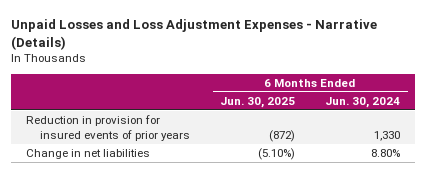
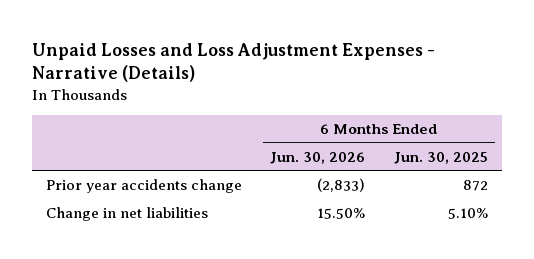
- | 6 Months Ended Jun. 30, 2025 | 6 Months Ended Jun. 30, 2024
+ | 6 Months Ended Jun. 30, 2026 | 6 Months Ended Jun. 30, 2025
- Reduction in provision for insured events of prior years | (872) | 1,330
- Change in net liabilities | (5.10%) | 8.80%
+ Prior year accidents change | (2,833) | 872
+ Change in net liabilities | 15.50% | 5.10%

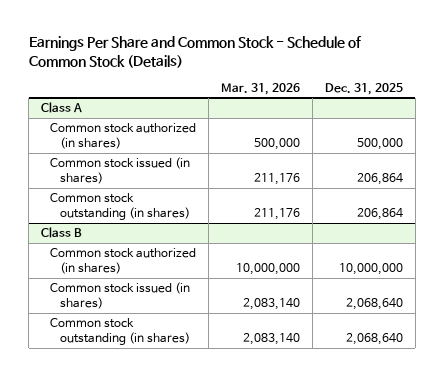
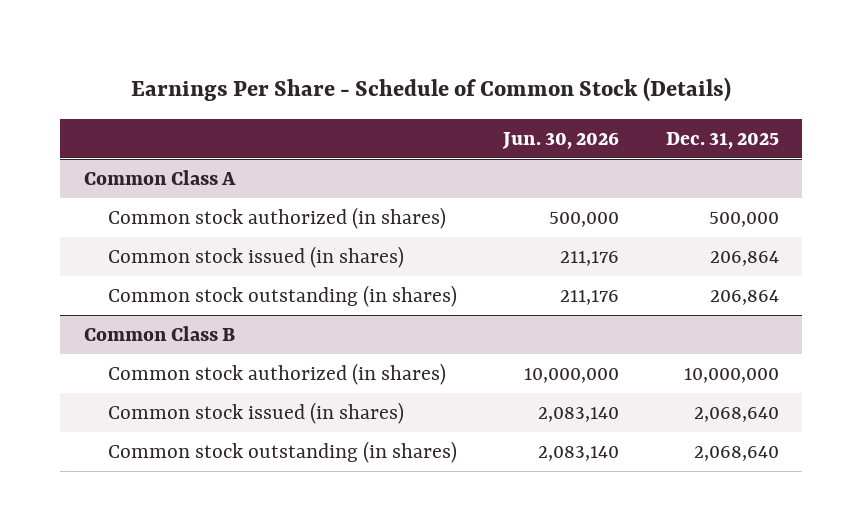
- Earnings Per Share and Common Stock - Schedule of Common Stock (Details)
+ Earnings Per Share - Schedule of Common Stock (Details)
- | Mar. 31, 2026 | Dec. 31, 2025
+ | Jun. 30, 2026 | Dec. 31, 2025
- Class A
+ Common Class A
- Class B
+ Common Class B

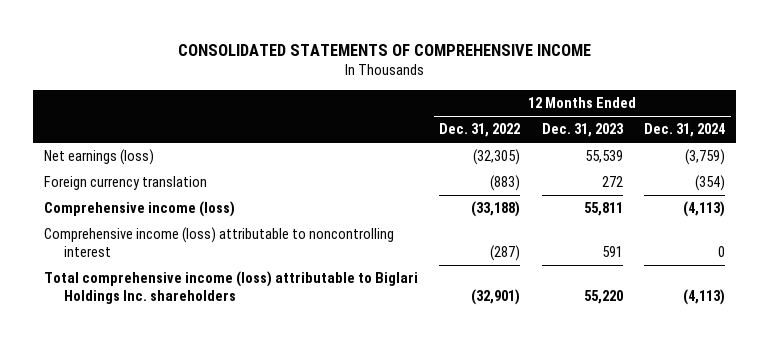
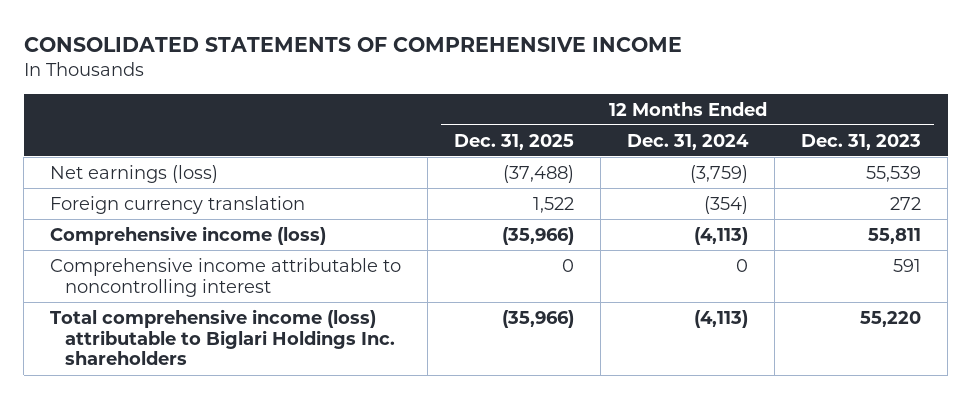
- | 12 Months Ended Dec. 31, 2022 | 12 Months Ended Dec. 31, 2023 | 12 Months Ended Dec. 31, 2024
+ | 12 Months Ended Dec. 31, 2025 | 12 Months Ended Dec. 31, 2024 | 12 Months Ended Dec. 31, 2023
- Comprehensive income (loss) attributable to noncontrolling interest | (287) | 591 | 0
+ Comprehensive income attributable to noncontrolling interest | 0 | 0 | 591

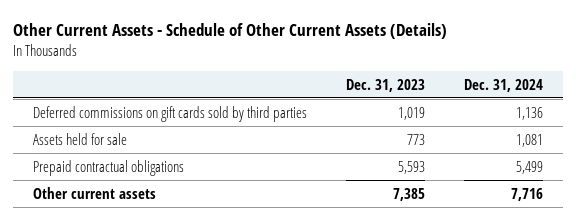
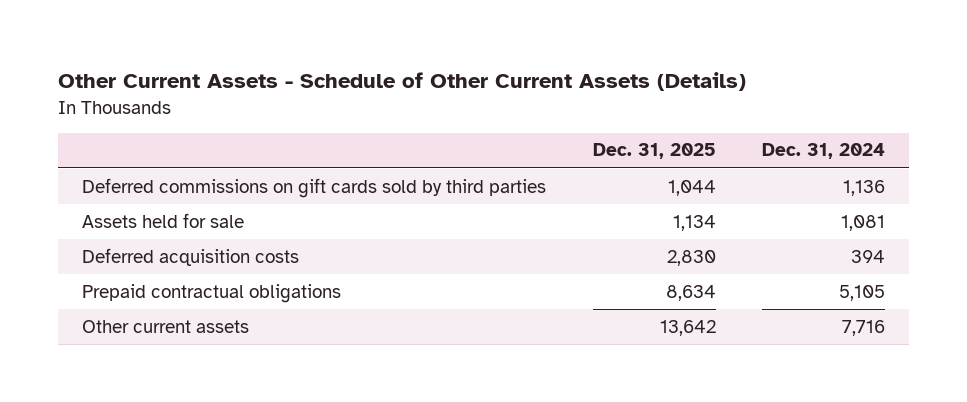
- | Dec. 31, 2023 | Dec. 31, 2024
+ | Dec. 31, 2025 | Dec. 31, 2024
- Prepaid contractual obligations | 5,593 | 5,499
+ Deferred acquisition costs | 2,830 | 394
+ Prepaid contractual obligations | 8,634 | 5,105

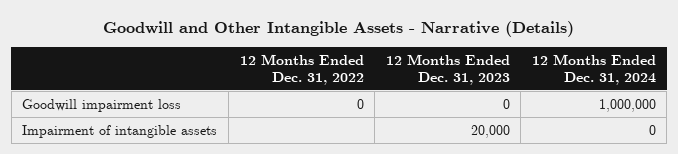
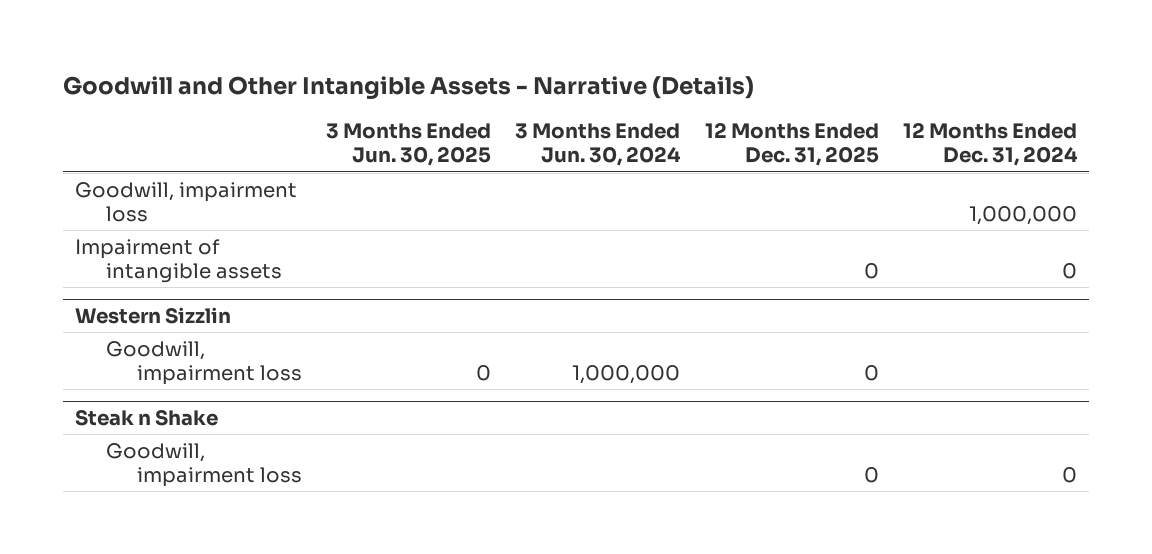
- | 12 Months Ended Dec. 31, 2022 | 12 Months Ended Dec. 31, 2023 | 12 Months Ended Dec. 31, 2024
+ | 3 Months Ended Jun. 30, 2025 | 3 Months Ended Jun. 30, 2024 | 12 Months Ended Dec. 31, 2025 | 12 Months Ended Dec. 31, 2024
- Goodwill impairment loss | 0 | 0 | 1,000,000
+ Goodwill, impairment loss | | | | 1,000,000
+ Western Sizzlin
+ Goodwill, impairment loss | 0 | 1,000,000 | 0 |
+ Steak n Shake
+ Goodwill, impairment loss | | | 0 | 0

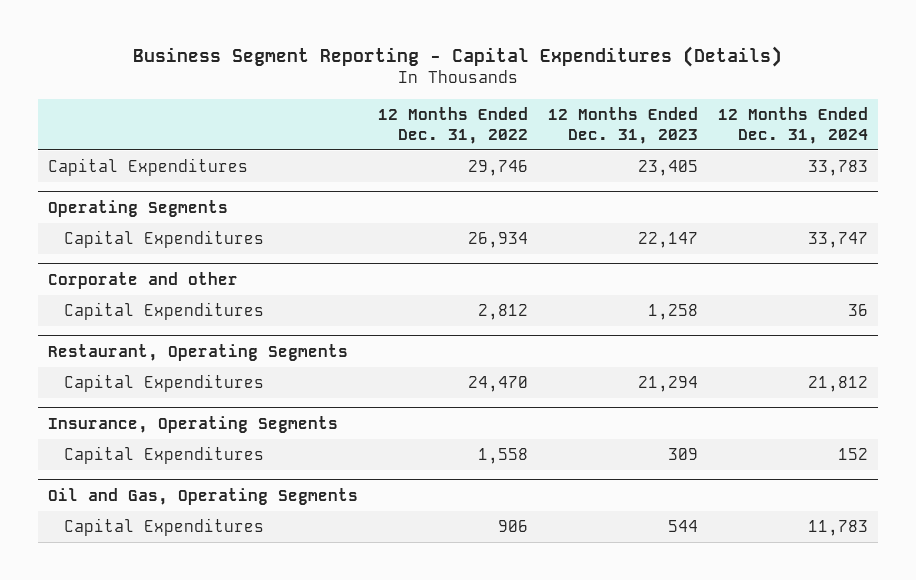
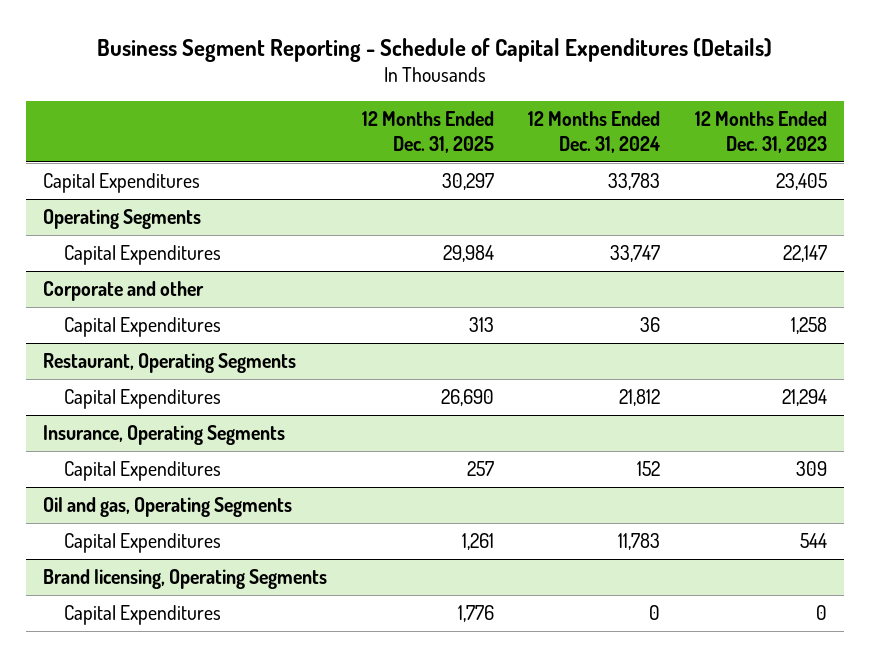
- Business Segment Reporting - Capital Expenditures (Details)
+ Business Segment Reporting - Schedule of Capital Expenditures (Details)
- | 12 Months Ended Dec. 31, 2022 | 12 Months Ended Dec. 31, 2023 | 12 Months Ended Dec. 31, 2024
+ | 12 Months Ended Dec. 31, 2025 | 12 Months Ended Dec. 31, 2024 | 12 Months Ended Dec. 31, 2023
- Oil and Gas, Operating Segments
+ Oil and gas, Operating Segments
+ Brand licensing, Operating Segments
+ Capital Expenditures | 1,776 | 0 | 0

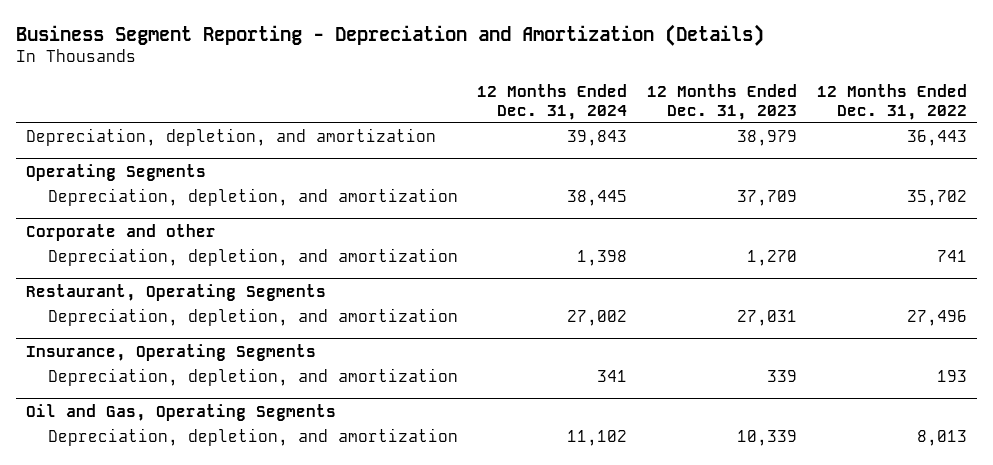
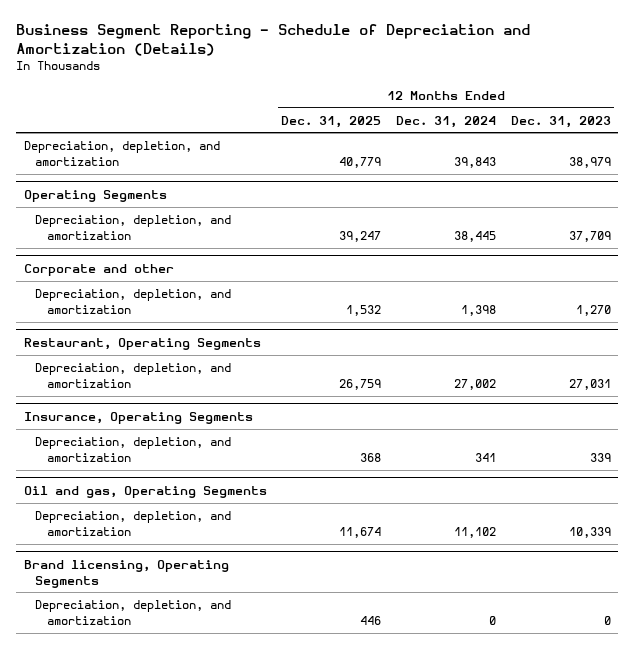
- Business Segment Reporting - Depreciation and Amortization (Details)
+ Business Segment Reporting - Schedule of Depreciation and Amortization (Details)
- | 12 Months Ended Dec. 31, 2024 | 12 Months Ended Dec. 31, 2023 | 12 Months Ended Dec. 31, 2022
+ | 12 Months Ended Dec. 31, 2025 | 12 Months Ended Dec. 31, 2024 | 12 Months Ended Dec. 31, 2023
- Oil and Gas, Operating Segments
+ Oil and gas, Operating Segments
+ Brand licensing, Operating Segments
+ Depreciation, depletion, and amortization | 446 | 0 | 0

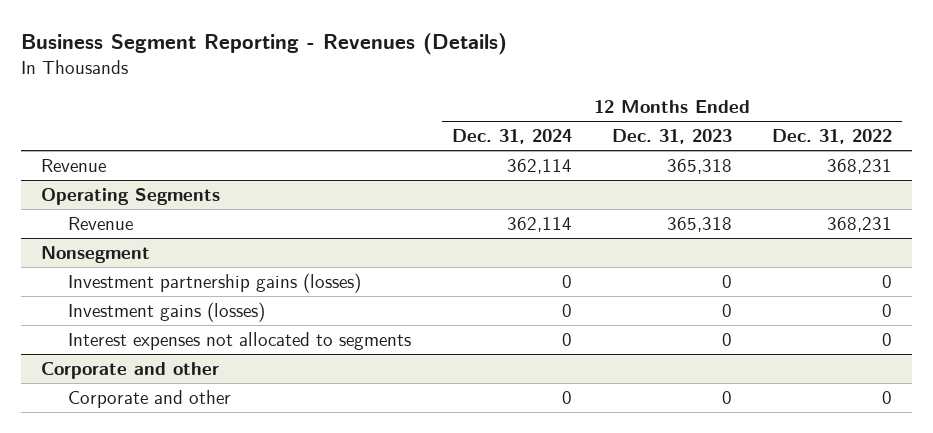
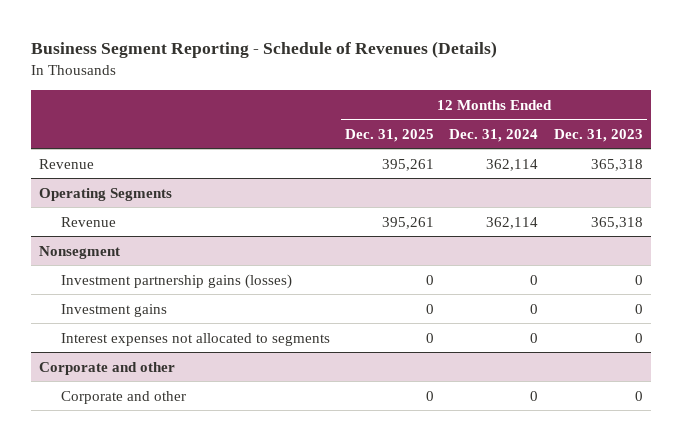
- Business Segment Reporting - Revenues (Details)
+ Business Segment Reporting - Schedule of Revenues (Details)
- | 12 Months Ended Dec. 31, 2024 | 12 Months Ended Dec. 31, 2023 | 12 Months Ended Dec. 31, 2022
+ | 12 Months Ended Dec. 31, 2025 | 12 Months Ended Dec. 31, 2024 | 12 Months Ended Dec. 31, 2023
@ Nonsegment
- Investment gains (losses) | 0 | 0 | 0
+ Investment gains | 0 | 0 | 0

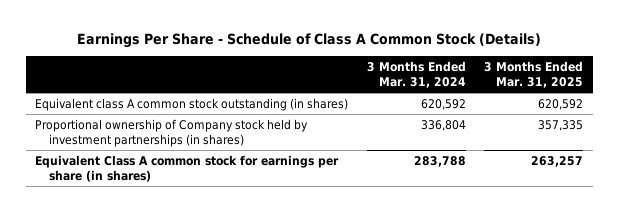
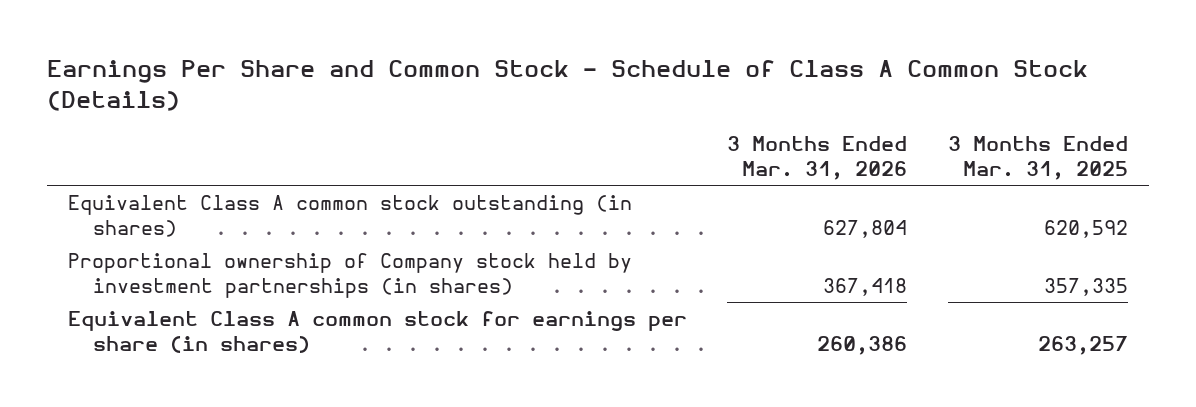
- Earnings Per Share - Schedule of Class A Common Stock (Details)
+ Earnings Per Share and Common Stock - Schedule of Class A Common Stock (Details)
- | 3 Months Ended Mar. 31, 2024 | 3 Months Ended Mar. 31, 2025
+ | 3 Months Ended Mar. 31, 2026 | 3 Months Ended Mar. 31, 2025
- Equivalent class A common stock outstanding (in shares) | 620,592 | 620,592
+ Equivalent Class A common stock outstanding (in shares) | 627,804 | 620,592

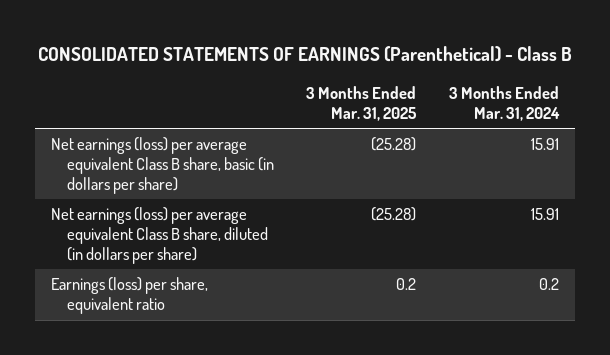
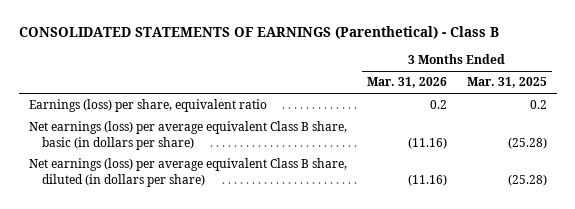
- | 3 Months Ended Mar. 31, 2025 | 3 Months Ended Mar. 31, 2024
+ | 3 Months Ended Mar. 31, 2026 | 3 Months Ended Mar. 31, 2025
moved up: Earnings (loss) per share, equivalent ratio | 0.2 | 0.2

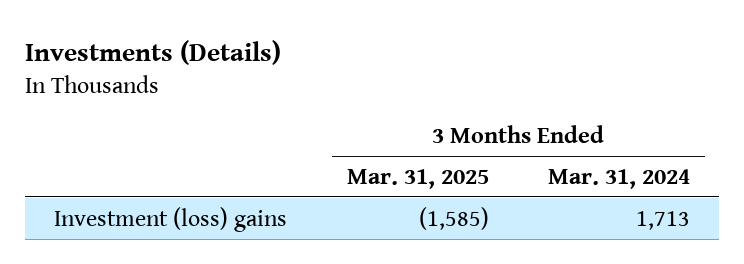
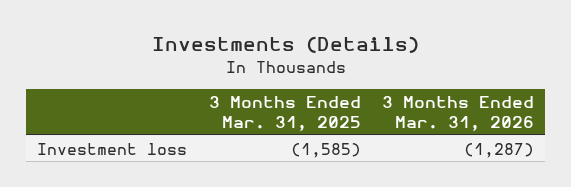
- | 3 Months Ended Mar. 31, 2025 | 3 Months Ended Mar. 31, 2024
+ | 3 Months Ended Mar. 31, 2025 | 3 Months Ended Mar. 31, 2026
- Investment (loss) gains | (1,585) | 1,713
+ Investment loss | (1,585) | (1,287)

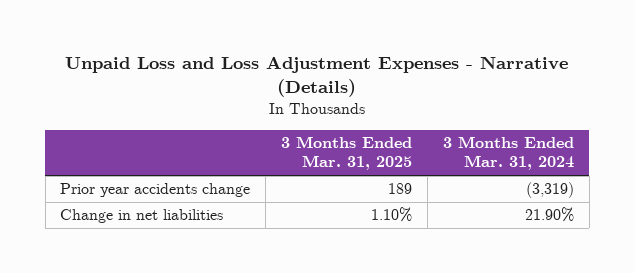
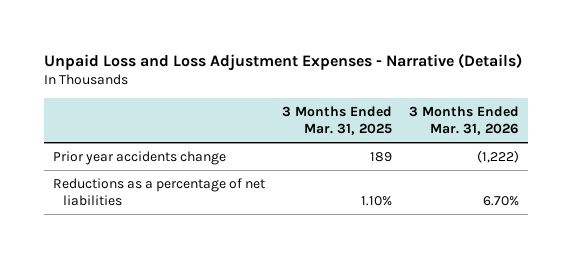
- | 3 Months Ended Mar. 31, 2025 | 3 Months Ended Mar. 31, 2024
+ | 3 Months Ended Mar. 31, 2025 | 3 Months Ended Mar. 31, 2026
- Change in net liabilities | 1.10% | 21.90%
+ Reductions as a percentage of net liabilities | 1.10% | 6.70%

